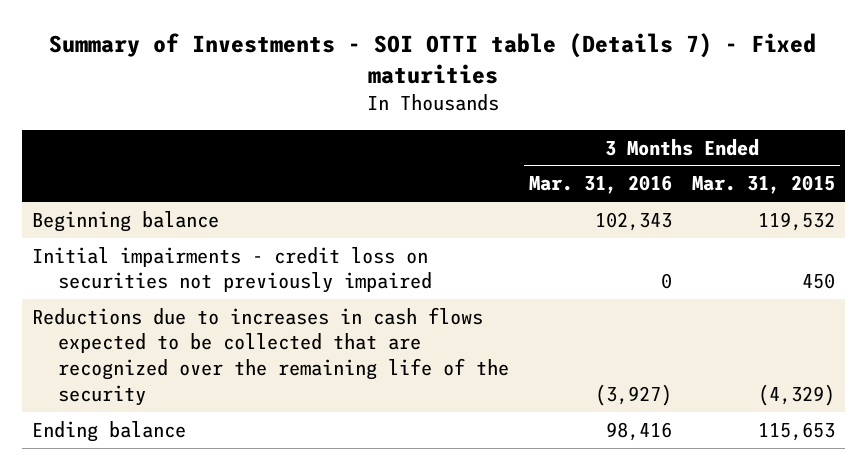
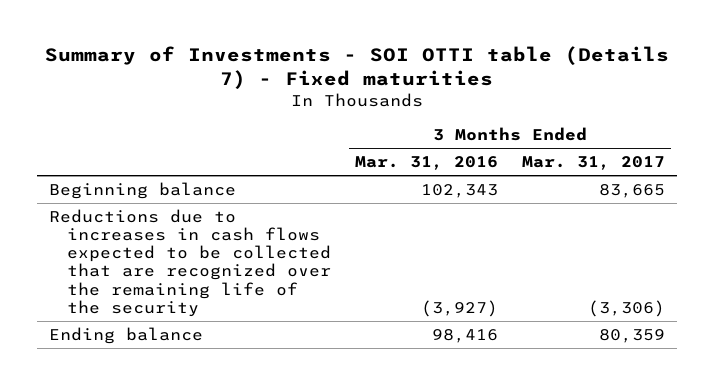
- | 3 Months Ended Mar. 31, 2016 | 3 Months Ended Mar. 31, 2015
+ | 3 Months Ended Mar. 31, 2016 | 3 Months Ended Mar. 31, 2017
- Initial impairments - credit loss on securities not previously impaired | 0 | 450

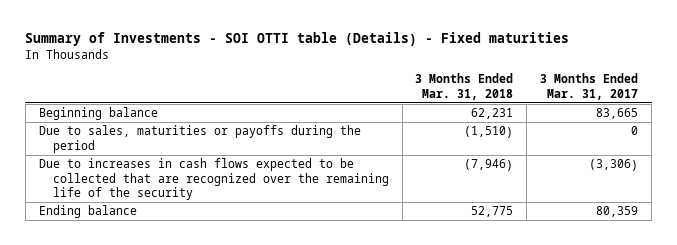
- Summary of Investments - SOI OTTI table (Details 7) - Fixed maturities
+ Summary of Investments - SOI OTTI table (Details) - Fixed maturities
- | 3 Months Ended Mar. 31, 2016 | 3 Months Ended Mar. 31, 2017
+ | 3 Months Ended Mar. 31, 2018 | 3 Months Ended Mar. 31, 2017
- Reductions due to increases in cash flows expected to be collected that are recognized over the remaining life of the security | (3,927) | (3,306)
+ Due to sales, maturities or payoffs during the period | (1,510) | 0
+ Due to increases in cash flows expected to be collected that are recognized over the remaining life of the security | (7,946) | (3,306)

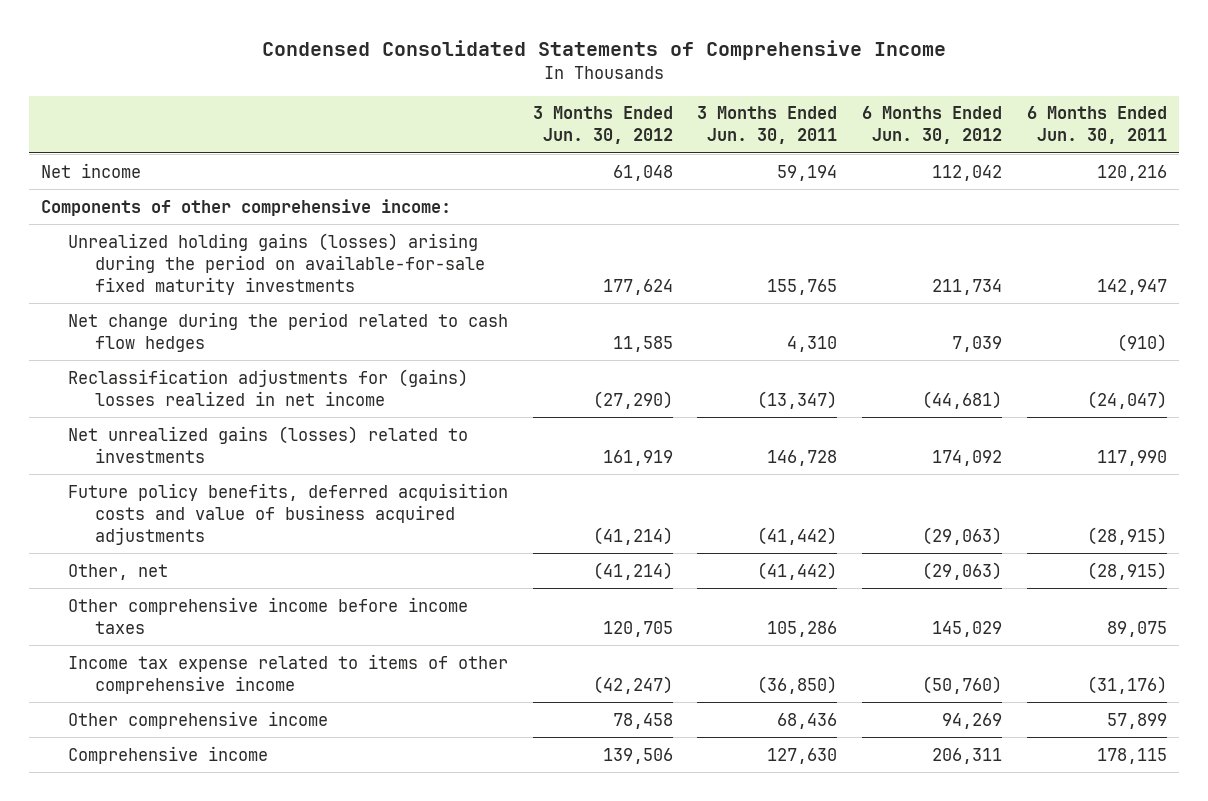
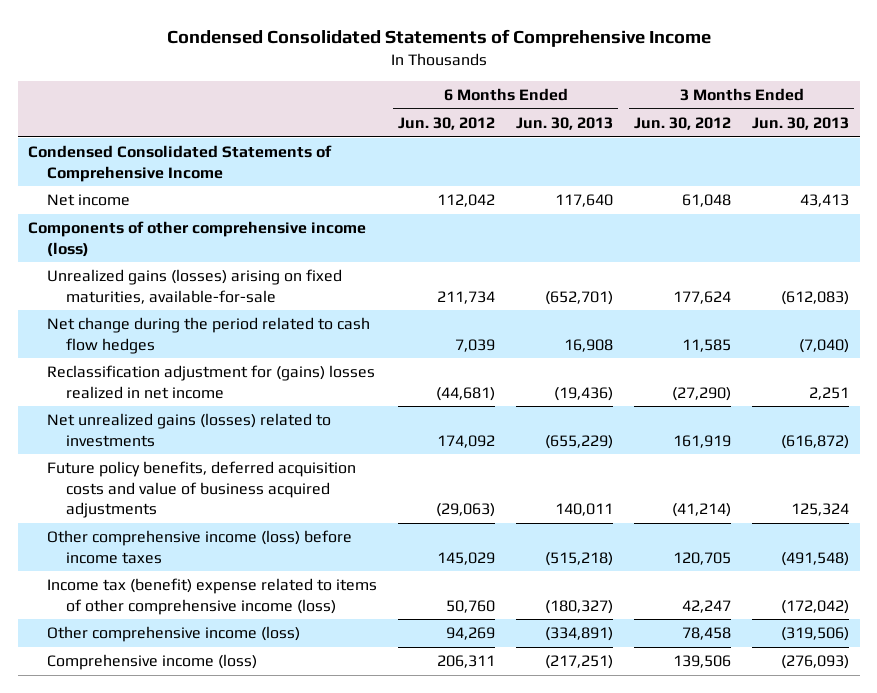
- | 3 Months Ended Jun. 30, 2012 | 3 Months Ended Jun. 30, 2011 | 6 Months Ended Jun. 30, 2012 | 6 Months Ended Jun. 30, 2011
+ | 6 Months Ended Jun. 30, 2012 | 6 Months Ended Jun. 30, 2013 | 3 Months Ended Jun. 30, 2012 | 3 Months Ended Jun. 30, 2013
+ Condensed Consolidated Statements of Comprehensive Income
- Components of other comprehensive income:
- Unrealized holding gains (losses) arising during the period on available-for-sale fixed maturity investments | 177,624 | 155,765 | 211,734 | 142,947
+ Components of other comprehensive income (loss)
+ Unrealized gains (losses) arising on fixed maturities, available-for-sale | 211,734 | (652,701) | 177,624 | (612,083)
- Reclassification adjustments for (gains) losses realized in net income | (27,290) | (13,347) | (44,681) | (24,047)
+ Reclassification adjustment for (gains) losses realized in net income | (44,681) | (19,436) | (27,290) | 2,251
- Other, net | (41,214) | (41,442) | (29,063) | (28,915)
- Other comprehensive income before income taxes | 120,705 | 105,286 | 145,029 | 89,075
- Income tax expense related to items of other comprehensive income | (42,247) | (36,850) | (50,760) | (31,176)
- Other comprehensive income | 78,458 | 68,436 | 94,269 | 57,899
- Comprehensive income | 139,506 | 127,630 | 206,311 | 178,115
+ Other comprehensive income (loss) before income taxes | 145,029 | (515,218) | 120,705 | (491,548)
+ Income tax (benefit) expense related to items of other comprehensive income (loss) | 50,760 | (180,327) | 42,247 | (172,042)
+ Other comprehensive income (loss) | 94,269 | (334,891) | 78,458 | (319,506)
+ Comprehensive income (loss) | 206,311 | (217,251) | 139,506 | (276,093)

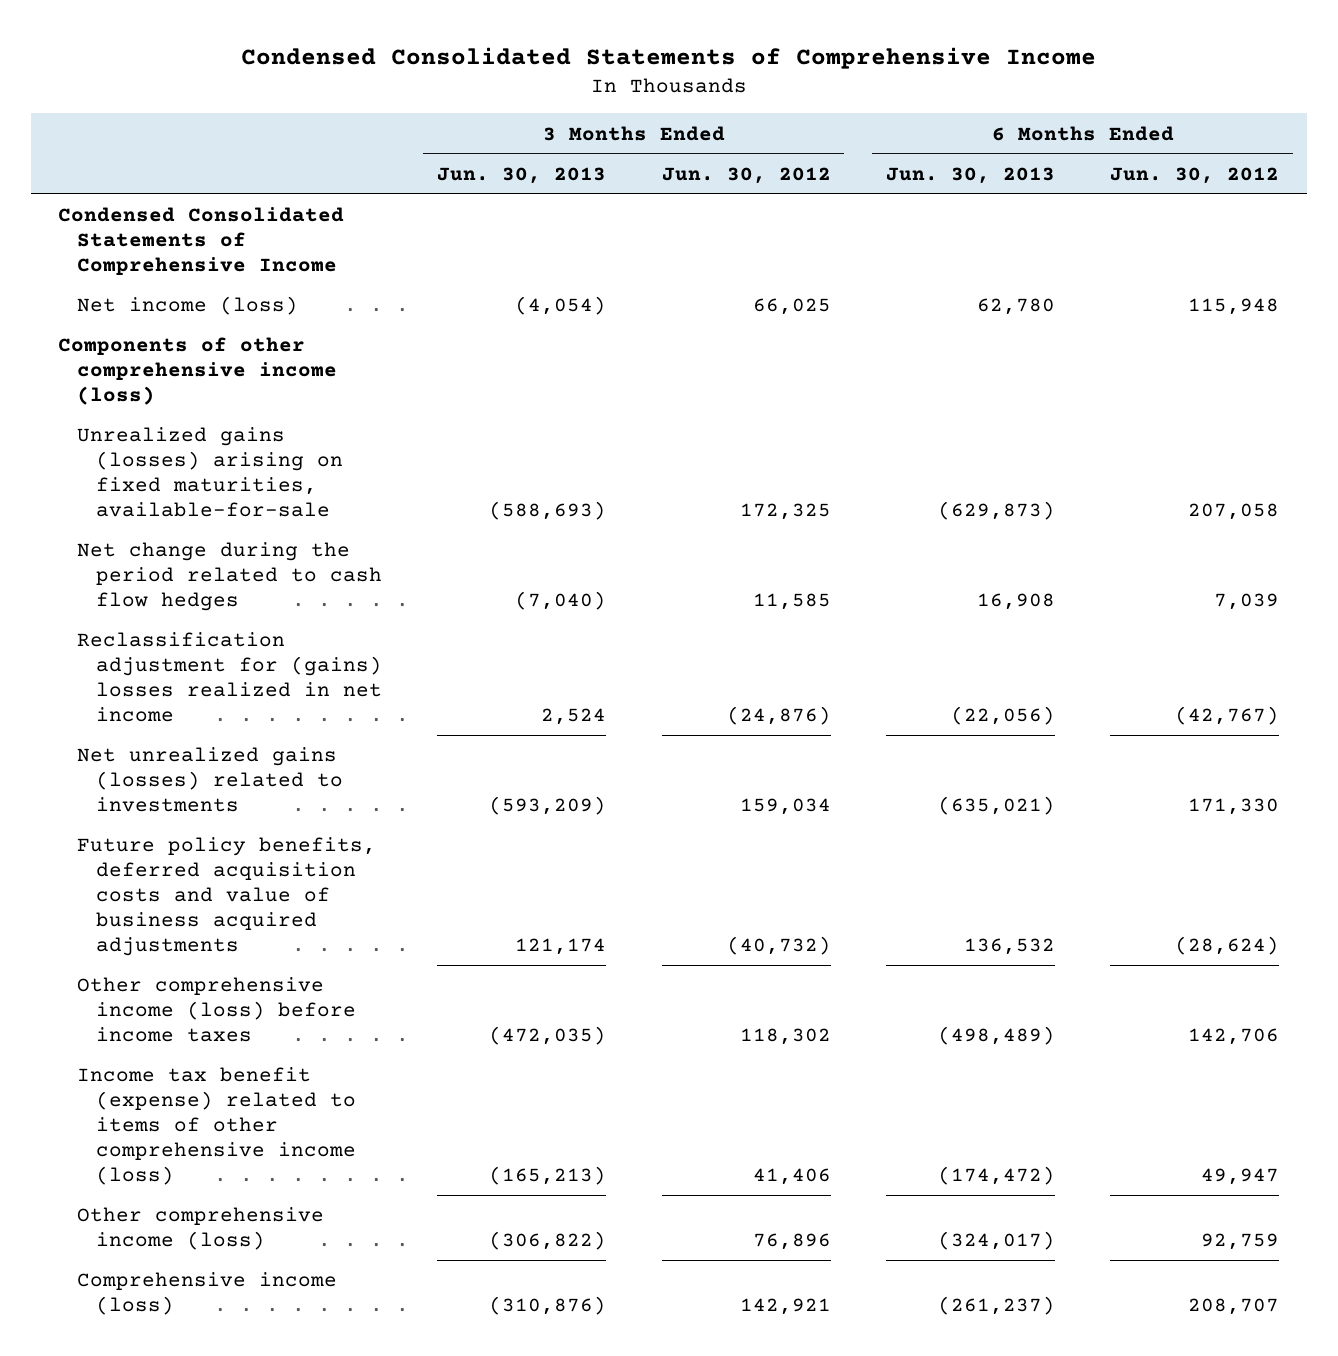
- | 6 Months Ended Jun. 30, 2012 | 6 Months Ended Jun. 30, 2013 | 3 Months Ended Jun. 30, 2012 | 3 Months Ended Jun. 30, 2013
+ | 3 Months Ended Jun. 30, 2013 | 3 Months Ended Jun. 30, 2012 | 6 Months Ended Jun. 30, 2013 | 6 Months Ended Jun. 30, 2012
- Net income | 112,042 | 117,640 | 61,048 | 43,413
+ Net income (loss) | (4,054) | 66,025 | 62,780 | 115,948
- Unrealized gains (losses) arising on fixed maturities, available-for-sale | 211,734 | (652,701) | 177,624 | (612,083)
+ Unrealized gains (losses) arising on fixed maturities, available-for-sale | (588,693) | 172,325 | (629,873) | 207,058
- Reclassification adjustment for (gains) losses realized in net income | (44,681) | (19,436) | (27,290) | 2,251
- Net unrealized gains (losses) related to investments | 174,092 | (655,229) | 161,919 | (616,872)
- Future policy benefits, deferred acquisition costs and value of business acquired adjustments | (29,063) | 140,011 | (41,214) | 125,324
- Other comprehensive income (loss) before income taxes | 145,029 | (515,218) | 120,705 | (491,548)
- Income tax (benefit) expense related to items of other comprehensive income (loss) | 50,760 | (180,327) | 42,247 | (172,042)
- Other comprehensive income (loss) | 94,269 | (334,891) | 78,458 | (319,506)
- Comprehensive income (loss) | 206,311 | (217,251) | 139,506 | (276,093)
+ Reclassification adjustment for (gains) losses realized in net income | 2,524 | (24,876) | (22,056) | (42,767)
+ Net unrealized gains (losses) related to investments | (593,209) | 159,034 | (635,021) | 171,330
+ Future policy benefits, deferred acquisition costs and value of business acquired adjustments | 121,174 | (40,732) | 136,532 | (28,624)
+ Other comprehensive income (loss) before income taxes | (472,035) | 118,302 | (498,489) | 142,706
+ Income tax benefit (expense) related to items of other comprehensive income (loss) | (165,213) | 41,406 | (174,472) | 49,947
+ Other comprehensive income (loss) | (306,822) | 76,896 | (324,017) | 92,759
+ Comprehensive income (loss) | (310,876) | 142,921 | (261,237) | 208,707

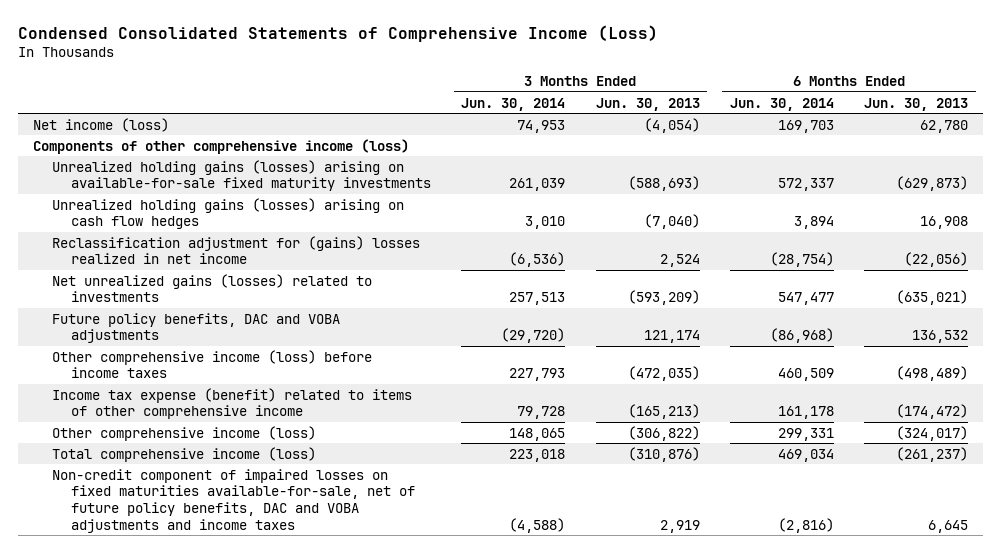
- Condensed Consolidated Statements of Comprehensive Income
+ Condensed Consolidated Statements of Comprehensive Income (Loss)
- | 3 Months Ended Jun. 30, 2013 | 3 Months Ended Jun. 30, 2012 | 6 Months Ended Jun. 30, 2013 | 6 Months Ended Jun. 30, 2012
+ | 3 Months Ended Jun. 30, 2014 | 3 Months Ended Jun. 30, 2013 | 6 Months Ended Jun. 30, 2014 | 6 Months Ended Jun. 30, 2013
- Condensed Consolidated Statements of Comprehensive Income
- Unrealized gains (losses) arising on fixed maturities, available-for-sale | (588,693) | 172,325 | (629,873) | 207,058
- Net change during the period related to cash flow hedges | (7,040) | 11,585 | 16,908 | 7,039
+ Unrealized holding gains (losses) arising on available-for-sale fixed maturity investments | 261,039 | (588,693) | 572,337 | (629,873)
+ Unrealized holding gains (losses) arising on cash flow hedges | 3,010 | (7,040) | 3,894 | 16,908
- Future policy benefits, deferred acquisition costs and value of business acquired adjustments | 121,174 | (40,732) | 136,532 | (28,624)
+ Future policy benefits, DAC and VOBA adjustments | (29,720) | 121,174 | (86,968) | 136,532
- Income tax benefit (expense) related to items of other comprehensive income (loss) | (165,213) | 41,406 | (174,472) | 49,947
+ Income tax expense (benefit) related to items of other comprehensive income | 79,728 | (165,213) | 161,178 | (174,472)
- Comprehensive income (loss) | (310,876) | 142,921 | (261,237) | 208,707
+ Total comprehensive income (loss) | 223,018 | (310,876) | 469,034 | (261,237)
+ Non-credit component of impaired losses on fixed maturities available-for-sale, net of future policy benefits, DAC and VOBA adjustments and income taxes | (4,588) | 2,919 | (2,816) | 6,645

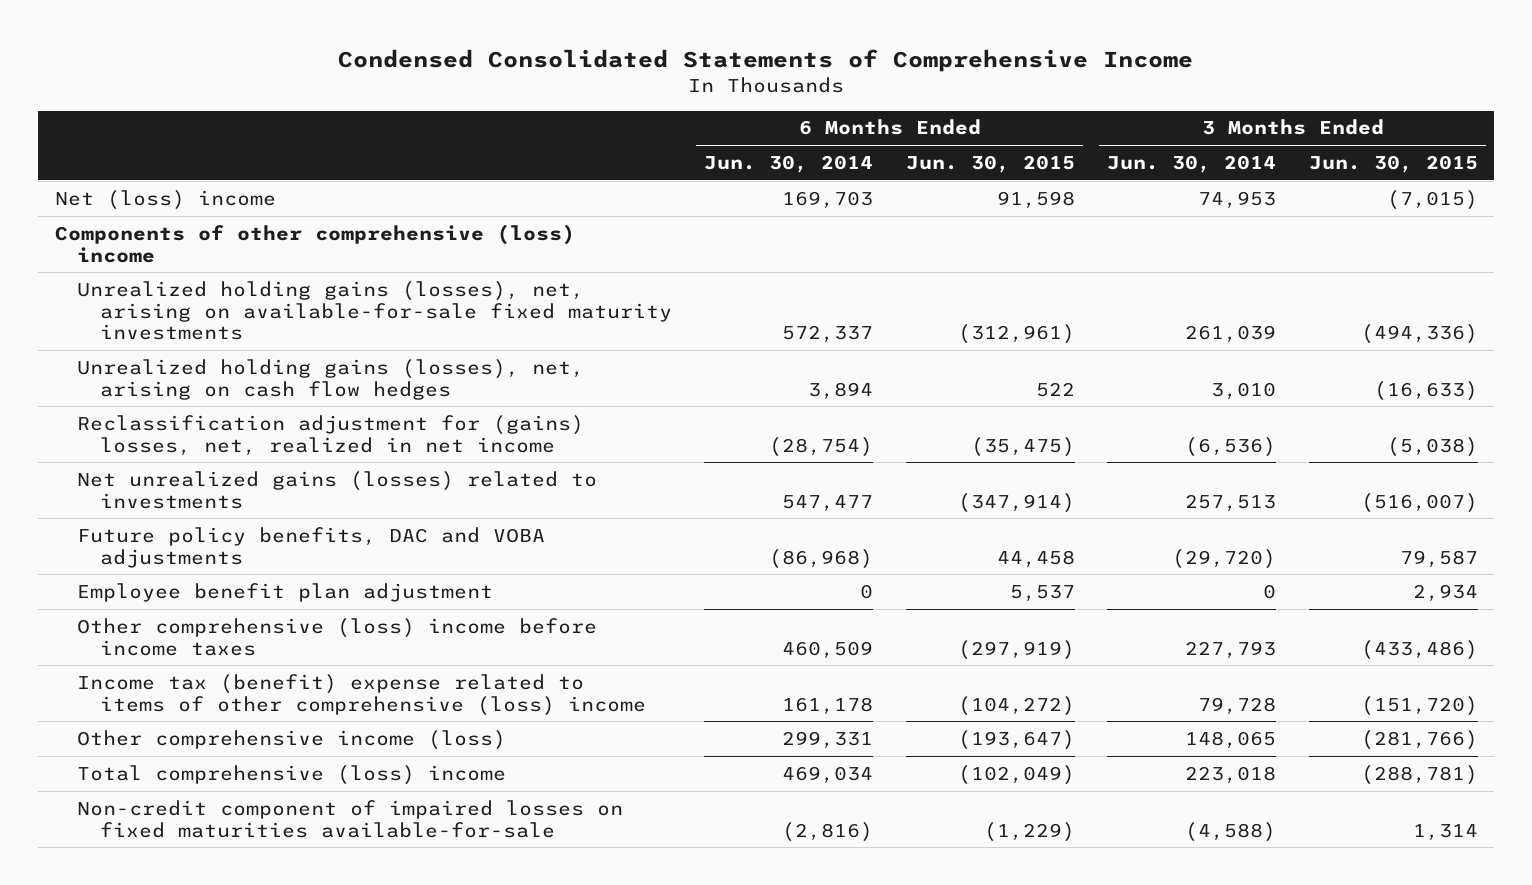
- Condensed Consolidated Statements of Comprehensive Income (Loss)
+ Condensed Consolidated Statements of Comprehensive Income
- | 3 Months Ended Jun. 30, 2014 | 3 Months Ended Jun. 30, 2013 | 6 Months Ended Jun. 30, 2014 | 6 Months Ended Jun. 30, 2013
+ | 6 Months Ended Jun. 30, 2014 | 6 Months Ended Jun. 30, 2015 | 3 Months Ended Jun. 30, 2014 | 3 Months Ended Jun. 30, 2015
- Net income (loss) | 74,953 | (4,054) | 169,703 | 62,780
- Components of other comprehensive income (loss)
- Unrealized holding gains (losses) arising on available-for-sale fixed maturity investments | 261,039 | (588,693) | 572,337 | (629,873)
- Unrealized holding gains (losses) arising on cash flow hedges | 3,010 | (7,040) | 3,894 | 16,908
- Reclassification adjustment for (gains) losses realized in net income | (6,536) | 2,524 | (28,754) | (22,056)
+ Net (loss) income | 169,703 | 91,598 | 74,953 | (7,015)
+ Components of other comprehensive (loss) income
+ Unrealized holding gains (losses), net, arising on available-for-sale fixed maturity investments | 572,337 | (312,961) | 261,039 | (494,336)
+ Unrealized holding gains (losses), net, arising on cash flow hedges | 3,894 | 522 | 3,010 | (16,633)
+ Reclassification adjustment for (gains) losses, net, realized in net income | (28,754) | (35,475) | (6,536) | (5,038)
- Other comprehensive income (loss) before income taxes | 227,793 | (472,035) | 460,509 | (498,489)
- Income tax expense (benefit) related to items of other comprehensive income | 79,728 | (165,213) | 161,178 | (174,472)
+ Employee benefit plan adjustment | 0 | 5,537 | 0 | 2,934
+ Other comprehensive (loss) income before income taxes | 460,509 | (297,919) | 227,793 | (433,486)
+ Income tax (benefit) expense related to items of other comprehensive (loss) income | 161,178 | (104,272) | 79,728 | (151,720)
- Total comprehensive income (loss) | 223,018 | (310,876) | 469,034 | (261,237)
- Non-credit component of impaired losses on fixed maturities available-for-sale, net of future policy benefits, DAC and VOBA adjustments and income taxes | (4,588) | 2,919 | (2,816) | 6,645
+ Total comprehensive (loss) income | 469,034 | (102,049) | 223,018 | (288,781)
+ Non-credit component of impaired losses on fixed maturities available-for-sale | (2,816) | (1,229) | (4,588) | 1,314

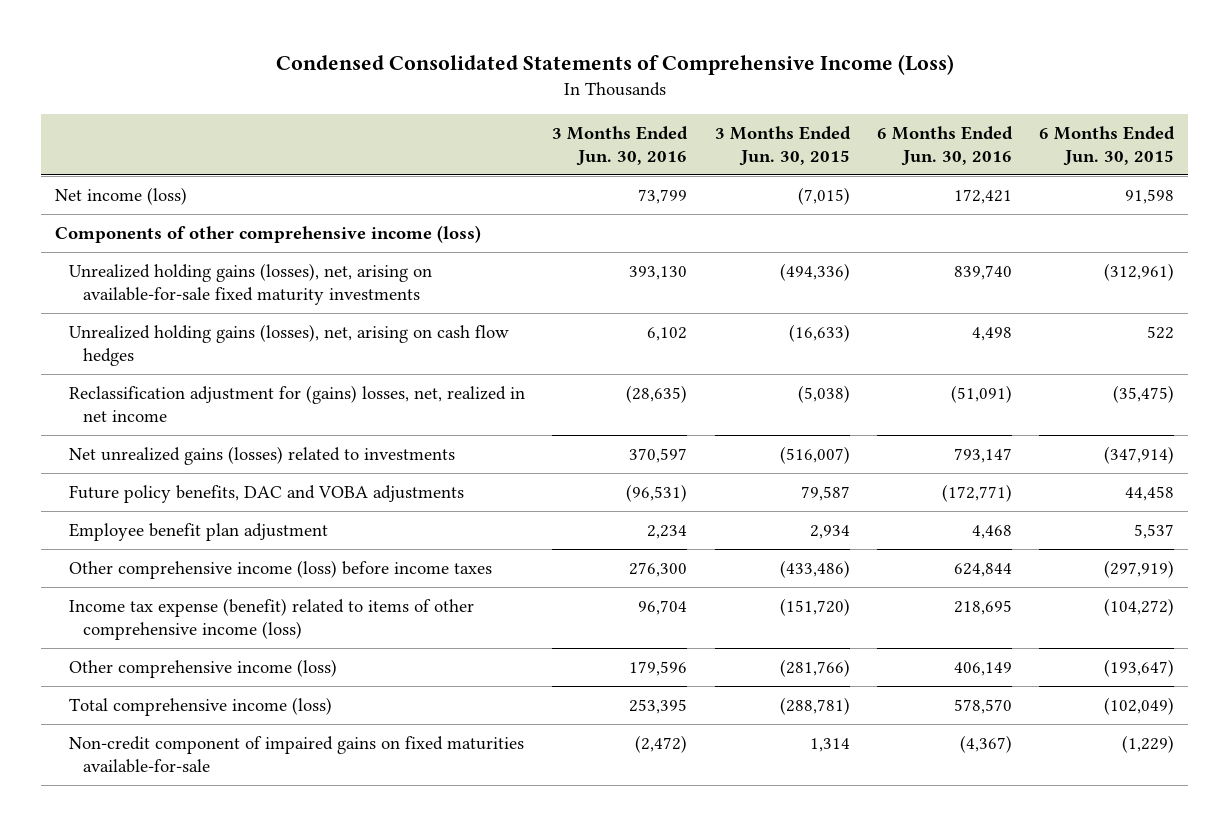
- Condensed Consolidated Statements of Comprehensive Income
+ Condensed Consolidated Statements of Comprehensive Income (Loss)
- | 6 Months Ended Jun. 30, 2014 | 6 Months Ended Jun. 30, 2015 | 3 Months Ended Jun. 30, 2014 | 3 Months Ended Jun. 30, 2015
+ | 3 Months Ended Jun. 30, 2016 | 3 Months Ended Jun. 30, 2015 | 6 Months Ended Jun. 30, 2016 | 6 Months Ended Jun. 30, 2015
- Net (loss) income | 169,703 | 91,598 | 74,953 | (7,015)
- Components of other comprehensive (loss) income
+ Net income (loss) | 73,799 | (7,015) | 172,421 | 91,598
+ Components of other comprehensive income (loss)
- Other comprehensive (loss) income before income taxes | 460,509 | (297,919) | 227,793 | (433,486)
- Income tax (benefit) expense related to items of other comprehensive (loss) income | 161,178 | (104,272) | 79,728 | (151,720)
+ Other comprehensive income (loss) before income taxes | 276,300 | (433,486) | 624,844 | (297,919)
+ Income tax expense (benefit) related to items of other comprehensive income (loss) | 96,704 | (151,720) | 218,695 | (104,272)
- Total comprehensive (loss) income | 469,034 | (102,049) | 223,018 | (288,781)
- Non-credit component of impaired losses on fixed maturities available-for-sale | (2,816) | (1,229) | (4,588) | 1,314
+ Total comprehensive income (loss) | 253,395 | (288,781) | 578,570 | (102,049)
+ Non-credit component of impaired gains on fixed maturities available-for-sale | (2,472) | 1,314 | (4,367) | (1,229)

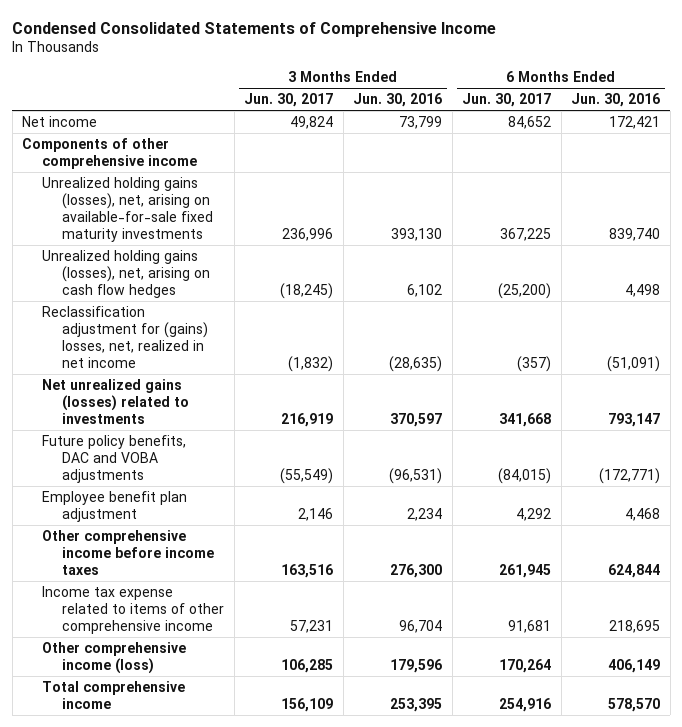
- Condensed Consolidated Statements of Comprehensive Income (Loss)
+ Condensed Consolidated Statements of Comprehensive Income
- | 3 Months Ended Jun. 30, 2016 | 3 Months Ended Jun. 30, 2015 | 6 Months Ended Jun. 30, 2016 | 6 Months Ended Jun. 30, 2015
+ | 3 Months Ended Jun. 30, 2017 | 3 Months Ended Jun. 30, 2016 | 6 Months Ended Jun. 30, 2017 | 6 Months Ended Jun. 30, 2016
- Net income (loss) | 73,799 | (7,015) | 172,421 | 91,598
- Components of other comprehensive income (loss)
+ Net income | 49,824 | 73,799 | 84,652 | 172,421
+ Components of other comprehensive income
- Other comprehensive income (loss) before income taxes | 276,300 | (433,486) | 624,844 | (297,919)
- Income tax expense (benefit) related to items of other comprehensive income (loss) | 96,704 | (151,720) | 218,695 | (104,272)
+ Other comprehensive income before income taxes | 163,516 | 276,300 | 261,945 | 624,844
+ Income tax expense related to items of other comprehensive income | 57,231 | 96,704 | 91,681 | 218,695
- Total comprehensive income (loss) | 253,395 | (288,781) | 578,570 | (102,049)
- Non-credit component of impaired gains on fixed maturities available-for-sale | (2,472) | 1,314 | (4,367) | (1,229)
+ Total comprehensive income | 156,109 | 253,395 | 254,916 | 578,570

